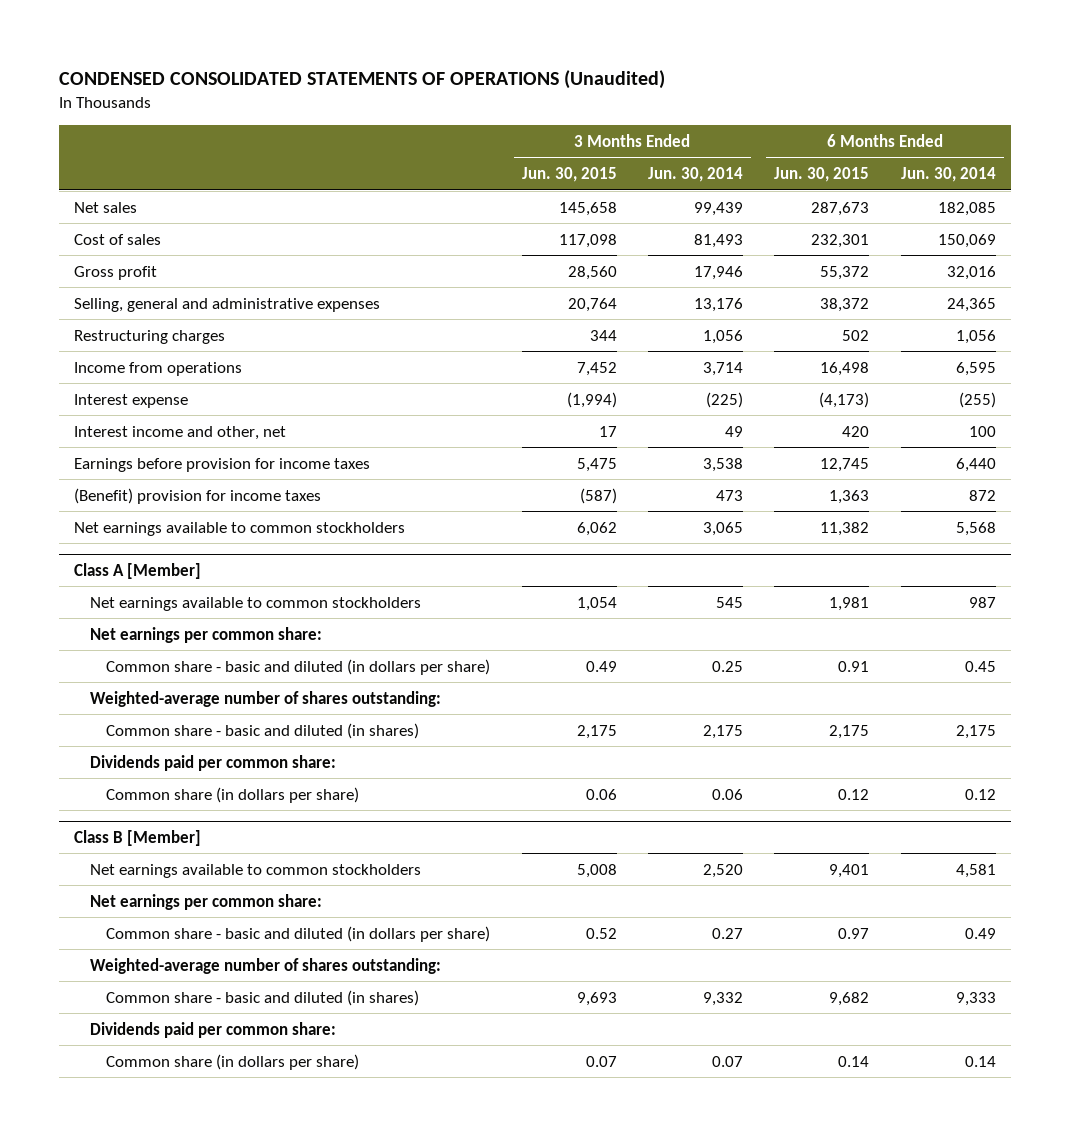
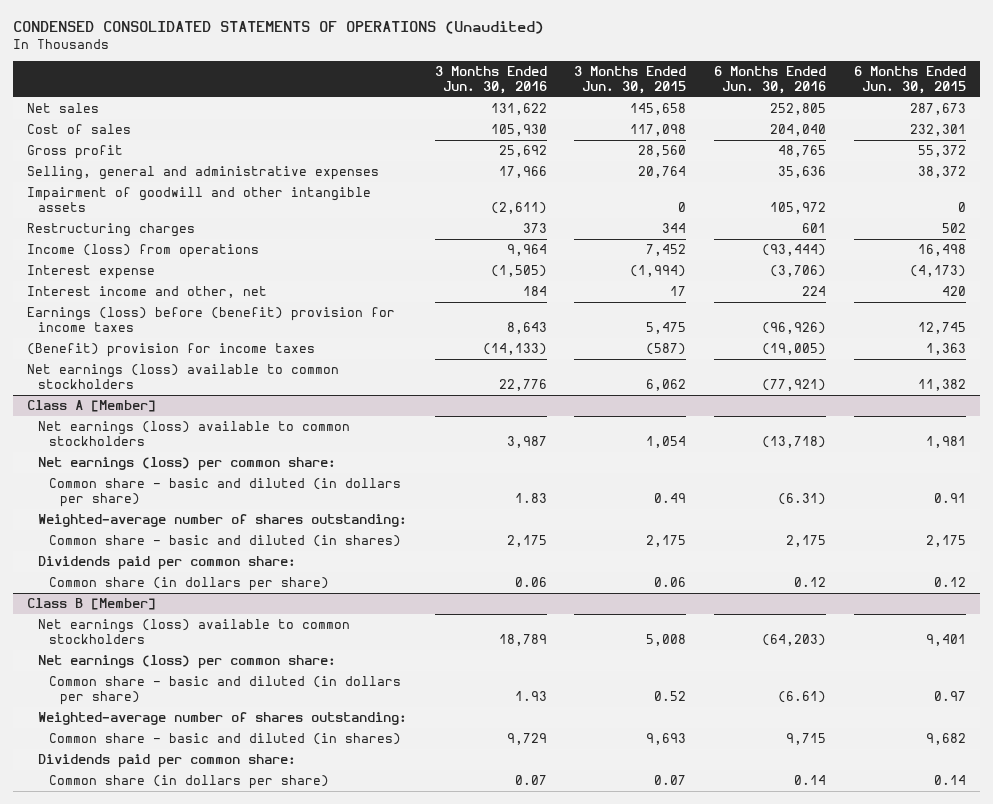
- | 3 Months Ended Jun. 30, 2015 | 3 Months Ended Jun. 30, 2014 | 6 Months Ended Jun. 30, 2015 | 6 Months Ended Jun. 30, 2014
+ | 3 Months Ended Jun. 30, 2016 | 3 Months Ended Jun. 30, 2015 | 6 Months Ended Jun. 30, 2016 | 6 Months Ended Jun. 30, 2015
+ Impairment of goodwill and other intangible assets | (2,611) | 0 | 105,972 | 0
- Income from operations | 7,452 | 3,714 | 16,498 | 6,595
+ Income (loss) from operations | 9,964 | 7,452 | (93,444) | 16,498
- Earnings before provision for income taxes | 5,475 | 3,538 | 12,745 | 6,440
+ Earnings (loss) before (benefit) provision for income taxes | 8,643 | 5,475 | (96,926) | 12,745
- Net earnings available to common stockholders | 6,062 | 3,065 | 11,382 | 5,568
+ Net earnings (loss) available to common stockholders | 22,776 | 6,062 | (77,921) | 11,382
@ Class A [Member]
- Net earnings available to common stockholders | 1,054 | 545 | 1,981 | 987
- Net earnings per common share:
+ Net earnings (loss) available to common stockholders | 3,987 | 1,054 | (13,718) | 1,981
+ Net earnings (loss) per common share:
@ Class B [Member]
- Net earnings available to common stockholders | 5,008 | 2,520 | 9,401 | 4,581
- Net earnings per common share:
+ Net earnings (loss) available to common stockholders | 18,789 | 5,008 | (64,203) | 9,401
+ Net earnings (loss) per common share:

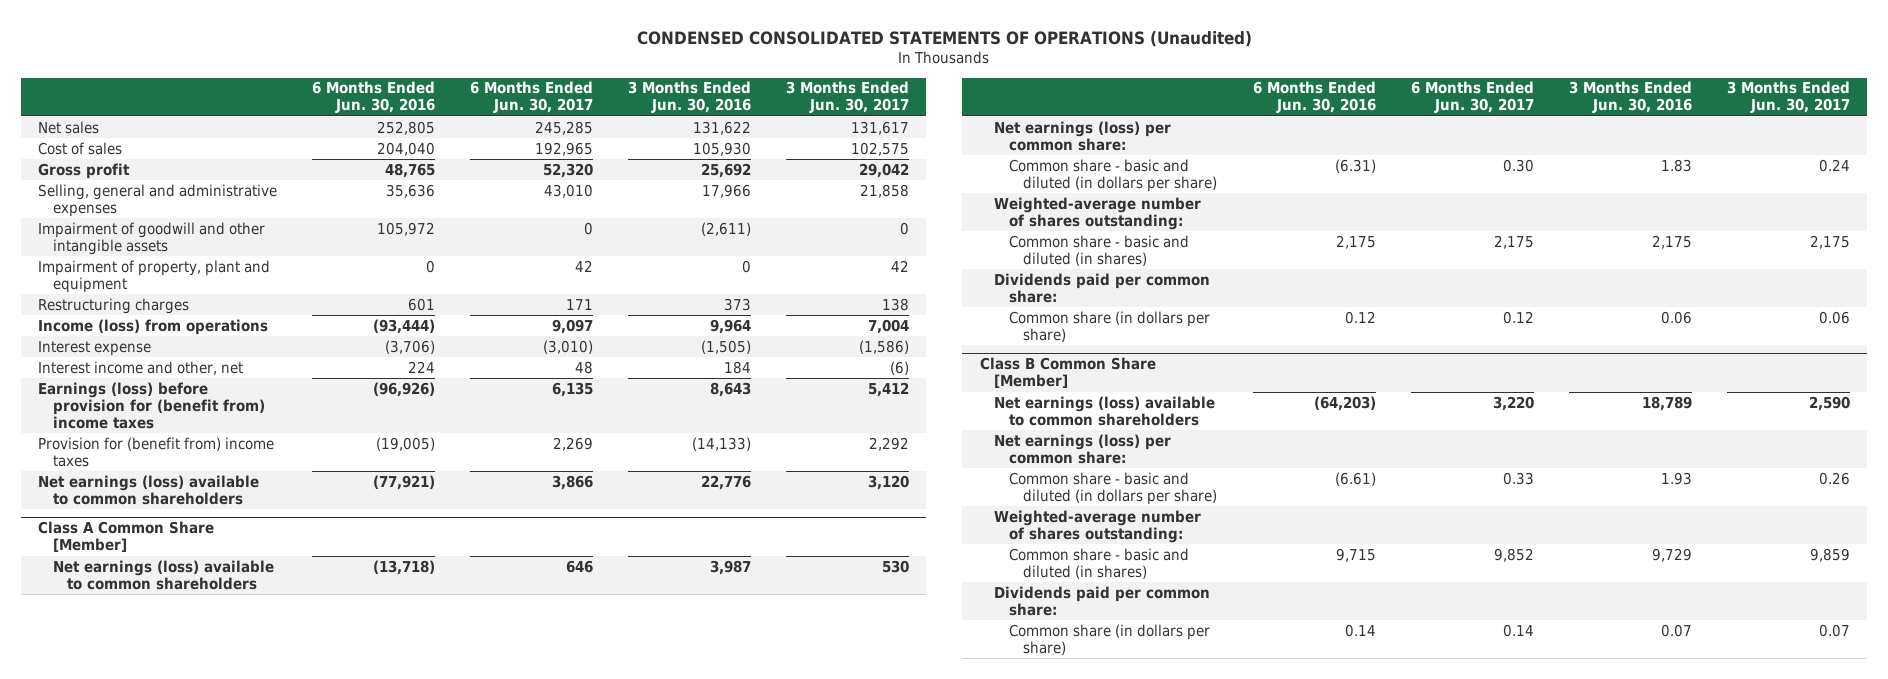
- | 3 Months Ended Jun. 30, 2016 | 3 Months Ended Jun. 30, 2015 | 6 Months Ended Jun. 30, 2016 | 6 Months Ended Jun. 30, 2015
+ | 6 Months Ended Jun. 30, 2016 | 6 Months Ended Jun. 30, 2017 | 3 Months Ended Jun. 30, 2016 | 3 Months Ended Jun. 30, 2017
+ Impairment of property, plant and equipment | 0 | 42 | 0 | 42
- Earnings (loss) before (benefit) provision for income taxes | 8,643 | 5,475 | (96,926) | 12,745
- (Benefit) provision for income taxes | (14,133) | (587) | (19,005) | 1,363
- Net earnings (loss) available to common stockholders | 22,776 | 6,062 | (77,921) | 11,382
- Class A [Member]
- Net earnings (loss) available to common stockholders | 3,987 | 1,054 | (13,718) | 1,981
+ Earnings (loss) before provision for (benefit from) income taxes | (96,926) | 6,135 | 8,643 | 5,412
+ Provision for (benefit from) income taxes | (19,005) | 2,269 | (14,133) | 2,292
+ Net earnings (loss) available to common shareholders | (77,921) | 3,866 | 22,776 | 3,120
+ Class A Common Share [Member]
+ Net earnings (loss) available to common shareholders | (13,718) | 646 | 3,987 | 530
- Class B [Member]
- Net earnings (loss) available to common stockholders | 18,789 | 5,008 | (64,203) | 9,401
+ Class B Common Share [Member]
+ Net earnings (loss) available to common shareholders | (64,203) | 3,220 | 18,789 | 2,590

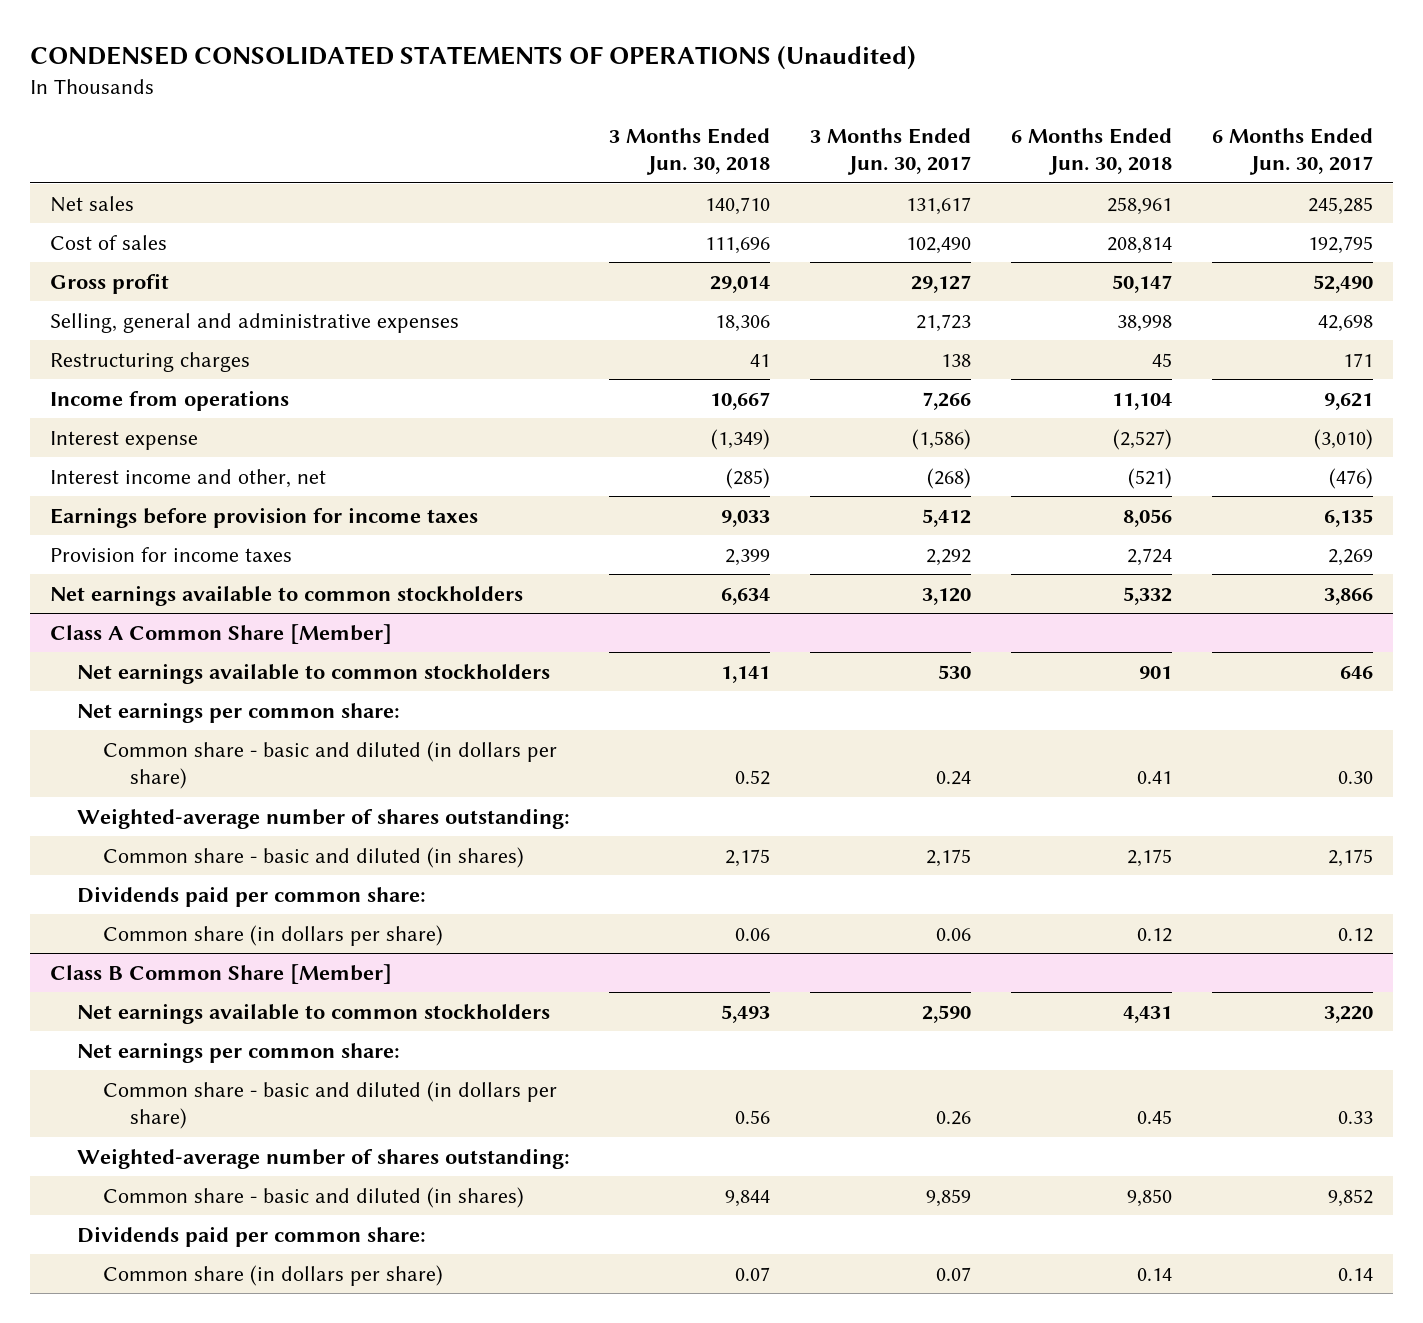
- | 6 Months Ended Jun. 30, 2016 | 6 Months Ended Jun. 30, 2017 | 3 Months Ended Jun. 30, 2016 | 3 Months Ended Jun. 30, 2017
+ | 3 Months Ended Jun. 30, 2018 | 3 Months Ended Jun. 30, 2017 | 6 Months Ended Jun. 30, 2018 | 6 Months Ended Jun. 30, 2017
- Cost of sales | 204,040 | 192,965 | 105,930 | 102,575
- Gross profit | 48,765 | 52,320 | 25,692 | 29,042
- Selling, general and administrative expenses | 35,636 | 43,010 | 17,966 | 21,858
- Impairment of goodwill and other intangible assets | 105,972 | 0 | (2,611) | 0
- Impairment of property, plant and equipment | 0 | 42 | 0 | 42
+ Cost of sales | 111,696 | 102,490 | 208,814 | 192,795
+ Gross profit | 29,014 | 29,127 | 50,147 | 52,490
+ Selling, general and administrative expenses | 18,306 | 21,723 | 38,998 | 42,698
- Income (loss) from operations | (93,444) | 9,097 | 9,964 | 7,004
+ Income from operations | 10,667 | 7,266 | 11,104 | 9,621
- Interest income and other, net | 224 | 48 | 184 | (6)
- Earnings (loss) before provision for (benefit from) income taxes | (96,926) | 6,135 | 8,643 | 5,412
- Provision for (benefit from) income taxes | (19,005) | 2,269 | (14,133) | 2,292
- Net earnings (loss) available to common shareholders | (77,921) | 3,866 | 22,776 | 3,120
+ Interest income and other, net | (285) | (268) | (521) | (476)
+ Earnings before provision for income taxes | 9,033 | 5,412 | 8,056 | 6,135
+ Provision for income taxes | 2,399 | 2,292 | 2,724 | 2,269
+ Net earnings available to common stockholders | 6,634 | 3,120 | 5,332 | 3,866
@ Class A Common Share [Member]
- Net earnings (loss) available to common shareholders | (13,718) | 646 | 3,987 | 530
- Net earnings (loss) per common share:
+ Net earnings available to common stockholders | 1,141 | 530 | 901 | 646
+ Net earnings per common share:
@ Class B Common Share [Member]
- Net earnings (loss) available to common shareholders | (64,203) | 3,220 | 18,789 | 2,590
- Net earnings (loss) per common share:
+ Net earnings available to common stockholders | 5,493 | 2,590 | 4,431 | 3,220
+ Net earnings per common share:

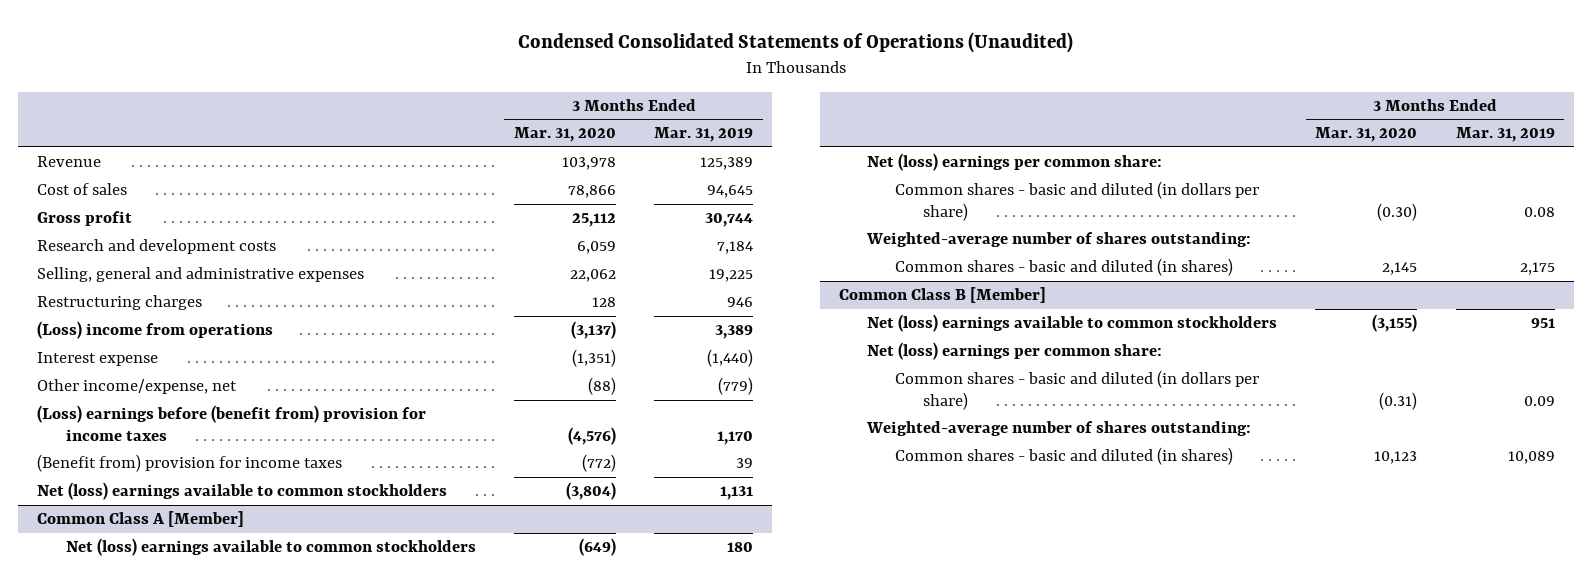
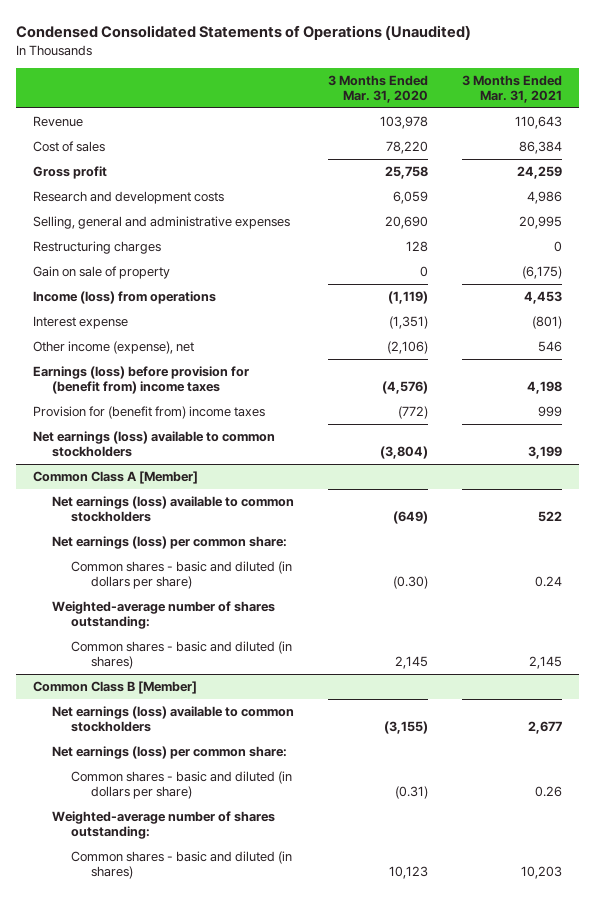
- | 3 Months Ended Mar. 31, 2020 | 3 Months Ended Mar. 31, 2019
+ | 3 Months Ended Mar. 31, 2020 | 3 Months Ended Mar. 31, 2021
- Cost of sales | 78,866 | 94,645
- Gross profit | 25,112 | 30,744
+ Cost of sales | 78,220 | 86,384
+ Gross profit | 25,758 | 24,259
- Selling, general and administrative expenses | 22,062 | 19,225
+ Selling, general and administrative expenses | 20,690 | 20,995
- (Loss) income from operations | (3,137) | 3,389
+ Gain on sale of property | 0 | (6,175)
+ Income (loss) from operations | (1,119) | 4,453
- Other income/expense, net | (88) | (779)
- (Loss) earnings before (benefit from) provision for income taxes | (4,576) | 1,170
- (Benefit from) provision for income taxes | (772) | 39
- Net (loss) earnings available to common stockholders | (3,804) | 1,131
+ Other income (expense), net | (2,106) | 546
+ Earnings (loss) before provision for (benefit from) income taxes | (4,576) | 4,198
+ Provision for (benefit from) income taxes | (772) | 999
+ Net earnings (loss) available to common stockholders | (3,804) | 3,199
@ Common Class A [Member]
- Net (loss) earnings available to common stockholders | (649) | 180
- Net (loss) earnings per common share:
+ Net earnings (loss) available to common stockholders | (649) | 522
+ Net earnings (loss) per common share:
@ Common Class B [Member]
- Net (loss) earnings available to common stockholders | (3,155) | 951
- Net (loss) earnings per common share:
+ Net earnings (loss) available to common stockholders | (3,155) | 2,677
+ Net earnings (loss) per common share:

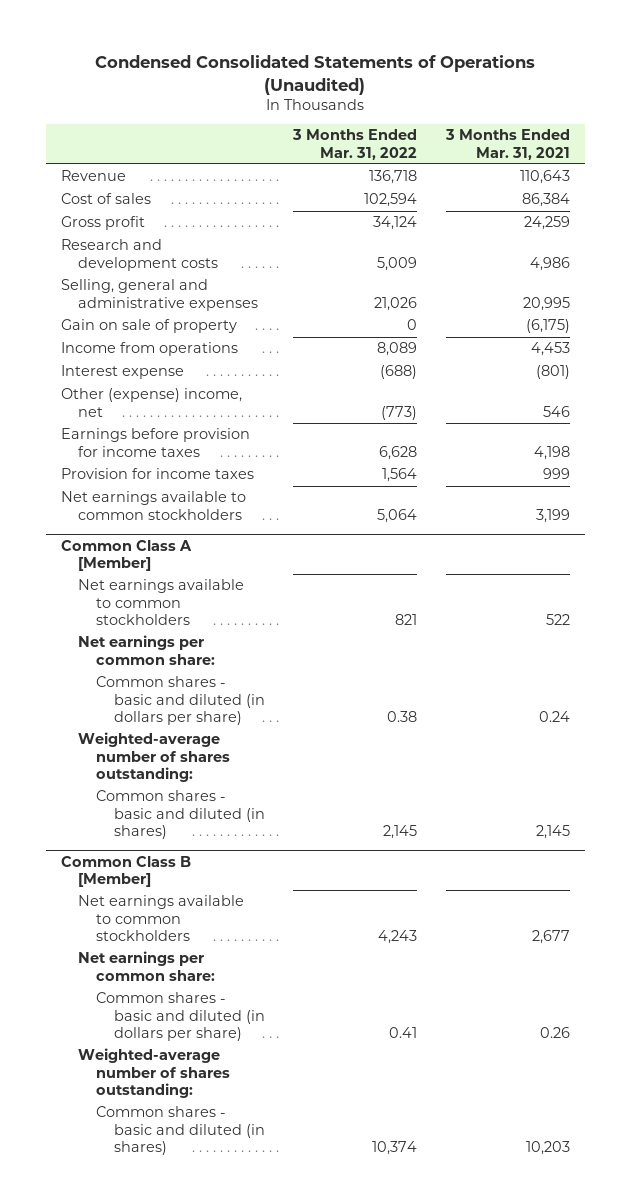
- | 3 Months Ended Mar. 31, 2020 | 3 Months Ended Mar. 31, 2021
+ | 3 Months Ended Mar. 31, 2022 | 3 Months Ended Mar. 31, 2021
- Restructuring charges | 128 | 0
- Income (loss) from operations | (1,119) | 4,453
+ Income from operations | 8,089 | 4,453
- Other income (expense), net | (2,106) | 546
- Earnings (loss) before provision for (benefit from) income taxes | (4,576) | 4,198
- Provision for (benefit from) income taxes | (772) | 999
- Net earnings (loss) available to common stockholders | (3,804) | 3,199
+ Other (expense) income, net | (773) | 546
+ Earnings before provision for income taxes | 6,628 | 4,198
+ Provision for income taxes | 1,564 | 999
+ Net earnings available to common stockholders | 5,064 | 3,199
@ Common Class A [Member]
- Net earnings (loss) available to common stockholders | (649) | 522
- Net earnings (loss) per common share:
+ Net earnings available to common stockholders | 821 | 522
+ Net earnings per common share:
@ Common Class B [Member]
- Net earnings (loss) available to common stockholders | (3,155) | 2,677
- Net earnings (loss) per common share:
+ Net earnings available to common stockholders | 4,243 | 2,677
+ Net earnings per common share:

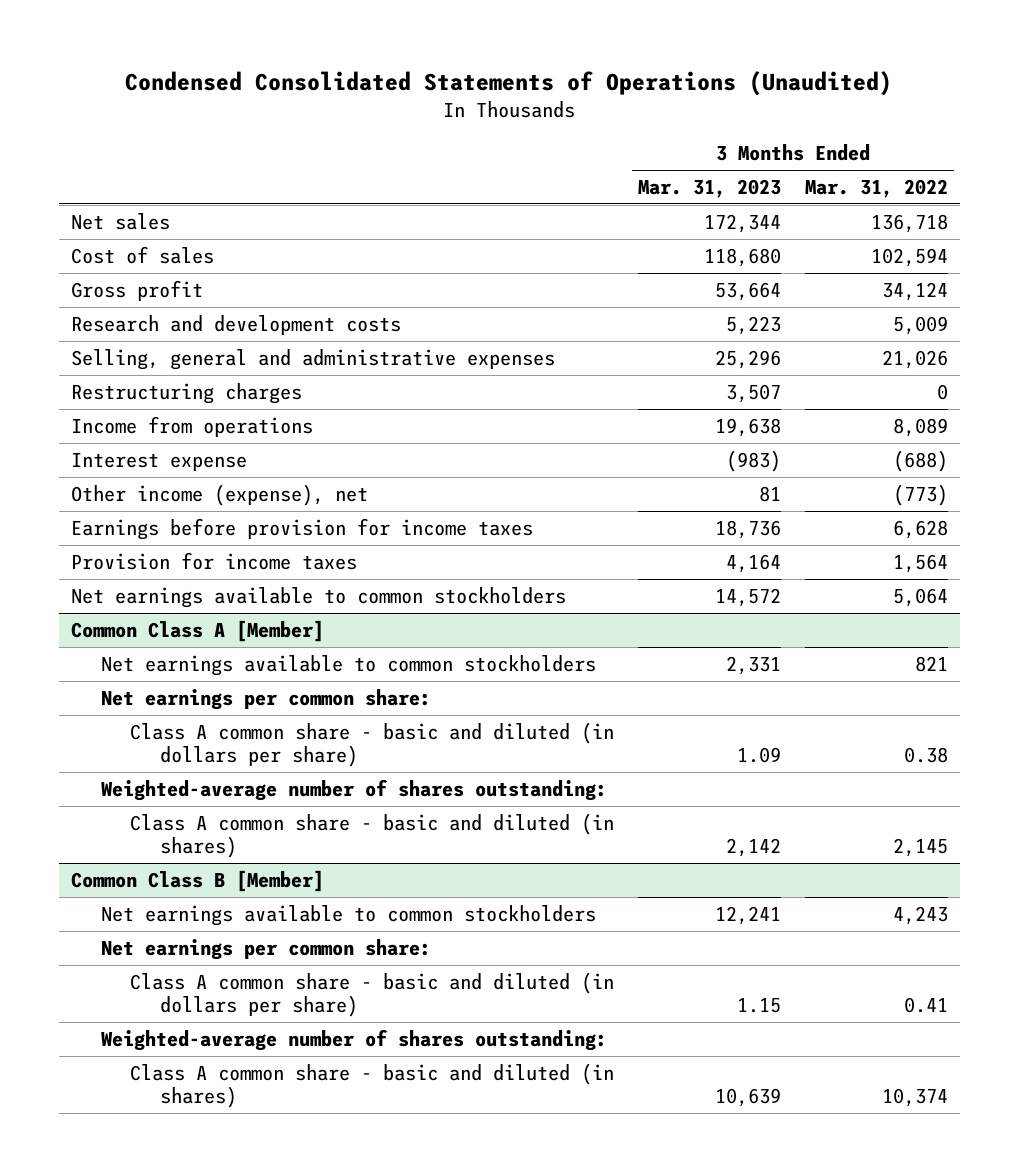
- | 3 Months Ended Mar. 31, 2022 | 3 Months Ended Mar. 31, 2021
+ | 3 Months Ended Mar. 31, 2023 | 3 Months Ended Mar. 31, 2022
- Revenue | 136,718 | 110,643
+ Net sales | 172,344 | 136,718
- Gain on sale of property | 0 | (6,175)
+ Restructuring charges | 3,507 | 0
- Other (expense) income, net | (773) | 546
+ Other income (expense), net | 81 | (773)
@ Common Class A [Member]
- Common shares - basic and diluted (in dollars per share) | 0.38 | 0.24
+ Class A common share - basic and diluted (in dollars per share) | 1.09 | 0.38
- Common shares - basic and diluted (in shares) | 2,145 | 2,145
+ Class A common share - basic and diluted (in shares) | 2,142 | 2,145
@ Common Class B [Member]
- Common shares - basic and diluted (in dollars per share) | 0.41 | 0.26
+ Class A common share - basic and diluted (in dollars per share) | 1.15 | 0.41
- Common shares - basic and diluted (in shares) | 10,374 | 10,203
+ Class A common share - basic and diluted (in shares) | 10,639 | 10,374

